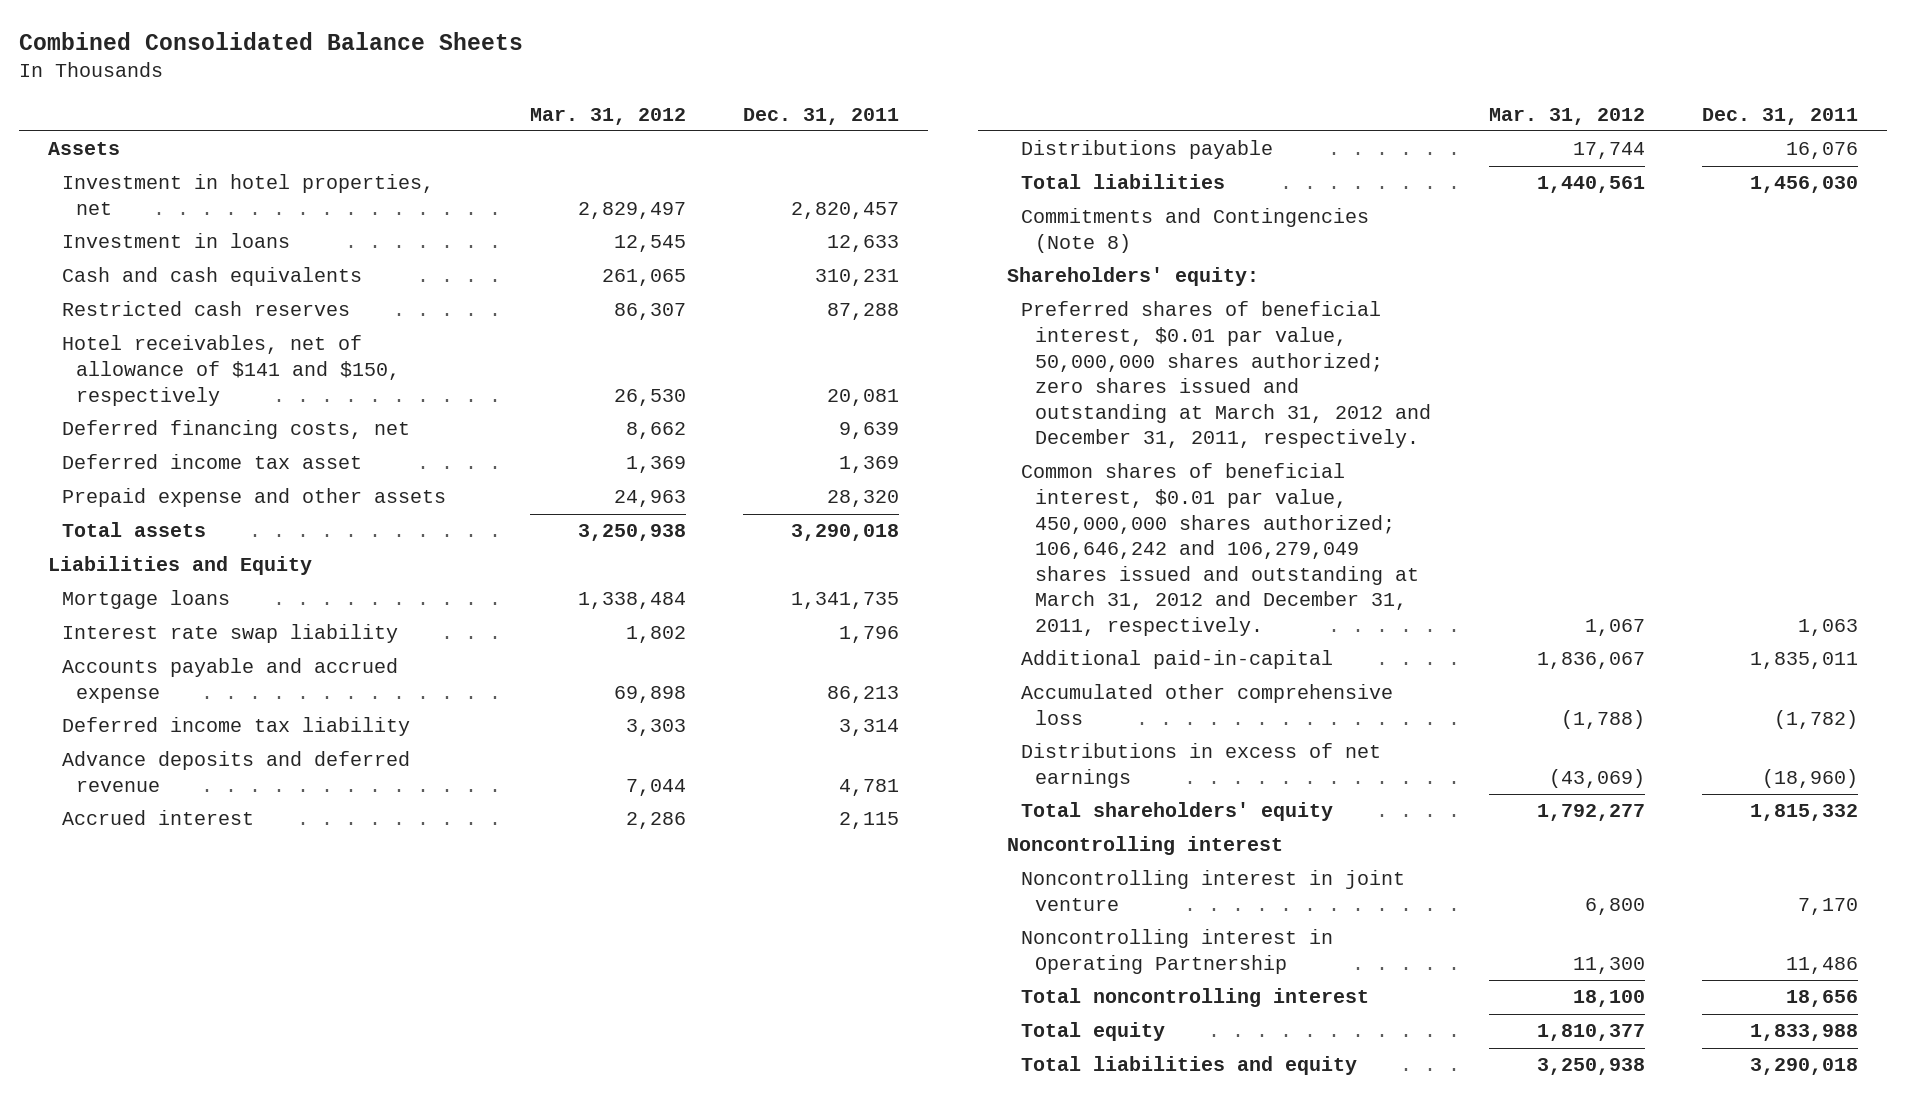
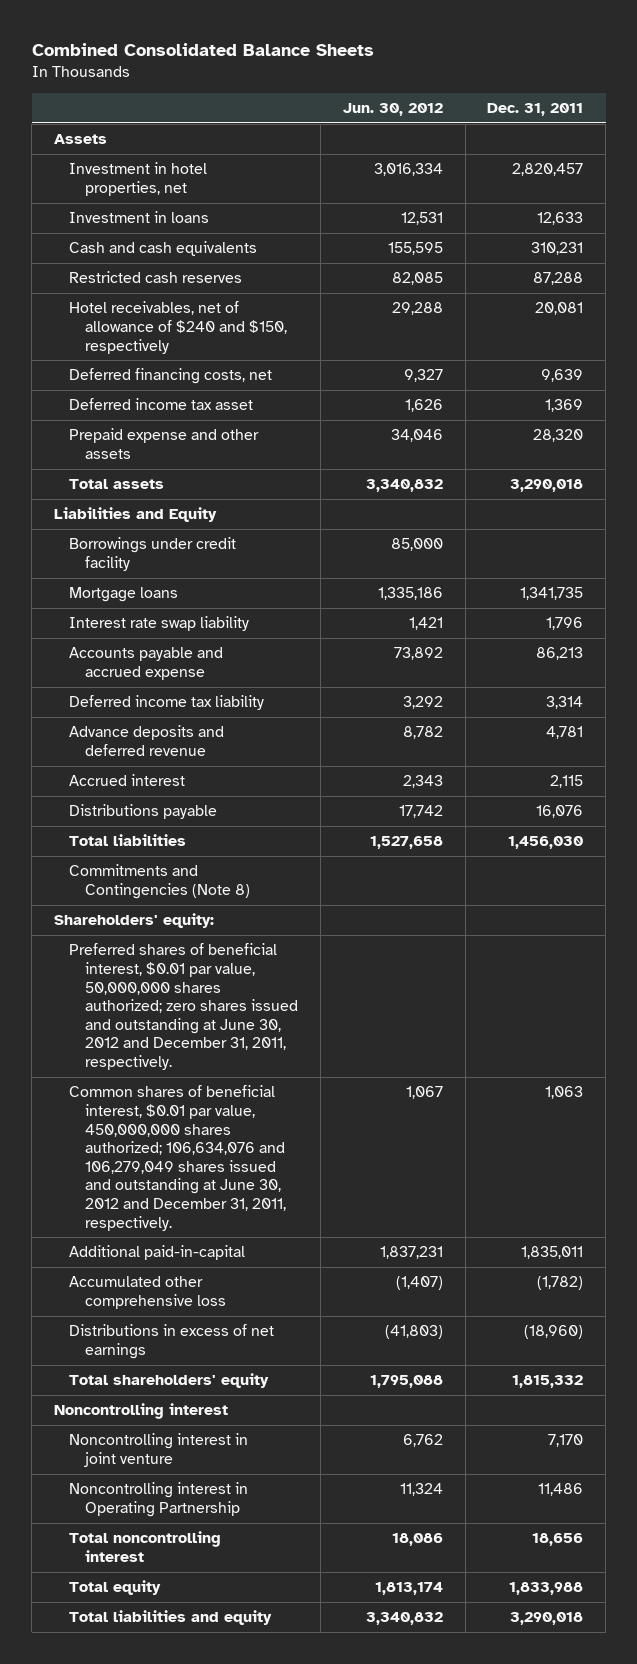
- | Mar. 31, 2012 | Dec. 31, 2011
+ | Jun. 30, 2012 | Dec. 31, 2011
- Hotel receivables, net of allowance of $141 and $150, respectively | 26,530 | 20,081
+ Hotel receivables, net of allowance of $240 and $150, respectively | 29,288 | 20,081
+ Borrowings under credit facility | 85,000 |
- Preferred shares of beneficial interest, $0.01 par value, 50,000,000 shares authorized; zero shares issued and outstanding at March 31, 2012 and December 31, 2011, respectively.
- Common shares of beneficial interest, $0.01 par value, 450,000,000 shares authorized; 106,646,242 and 106,279,049 shares issued and outstanding at March 31, 2012 and December 31, 2011, respectively. | 1,067 | 1,063
+ Preferred shares of beneficial interest, $0.01 par value, 50,000,000 shares authorized; zero shares issued and outstanding at June 30, 2012 and December 31, 2011, respectively.
+ Common shares of beneficial interest, $0.01 par value, 450,000,000 shares authorized; 106,634,076 and 106,279,049 shares issued and outstanding at June 30, 2012 and December 31, 2011, respectively. | 1,067 | 1,063

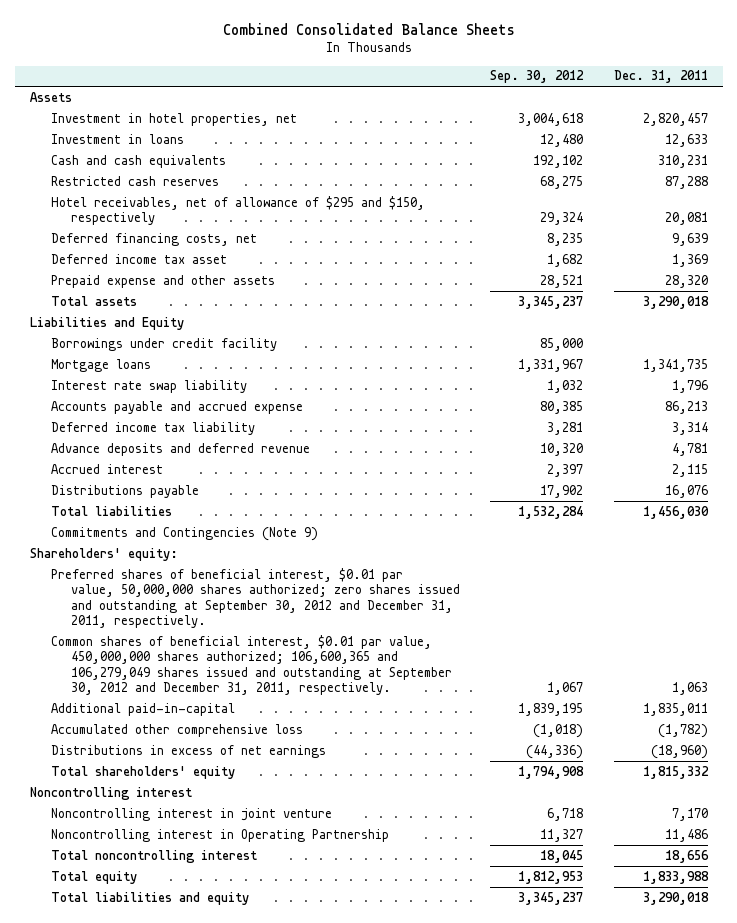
- | Jun. 30, 2012 | Dec. 31, 2011
+ | Sep. 30, 2012 | Dec. 31, 2011
- Hotel receivables, net of allowance of $240 and $150, respectively | 29,288 | 20,081
+ Hotel receivables, net of allowance of $295 and $150, respectively | 29,324 | 20,081
- Commitments and Contingencies (Note 8)
+ Commitments and Contingencies (Note 9)
- Preferred shares of beneficial interest, $0.01 par value, 50,000,000 shares authorized; zero shares issued and outstanding at June 30, 2012 and December 31, 2011, respectively.
- Common shares of beneficial interest, $0.01 par value, 450,000,000 shares authorized; 106,634,076 and 106,279,049 shares issued and outstanding at June 30, 2012 and December 31, 2011, respectively. | 1,067 | 1,063
+ Preferred shares of beneficial interest, $0.01 par value, 50,000,000 shares authorized; zero shares issued and outstanding at September 30, 2012 and December 31, 2011, respectively.
+ Common shares of beneficial interest, $0.01 par value, 450,000,000 shares authorized; 106,600,365 and 106,279,049 shares issued and outstanding at September 30, 2012 and December 31, 2011, respectively. | 1,067 | 1,063

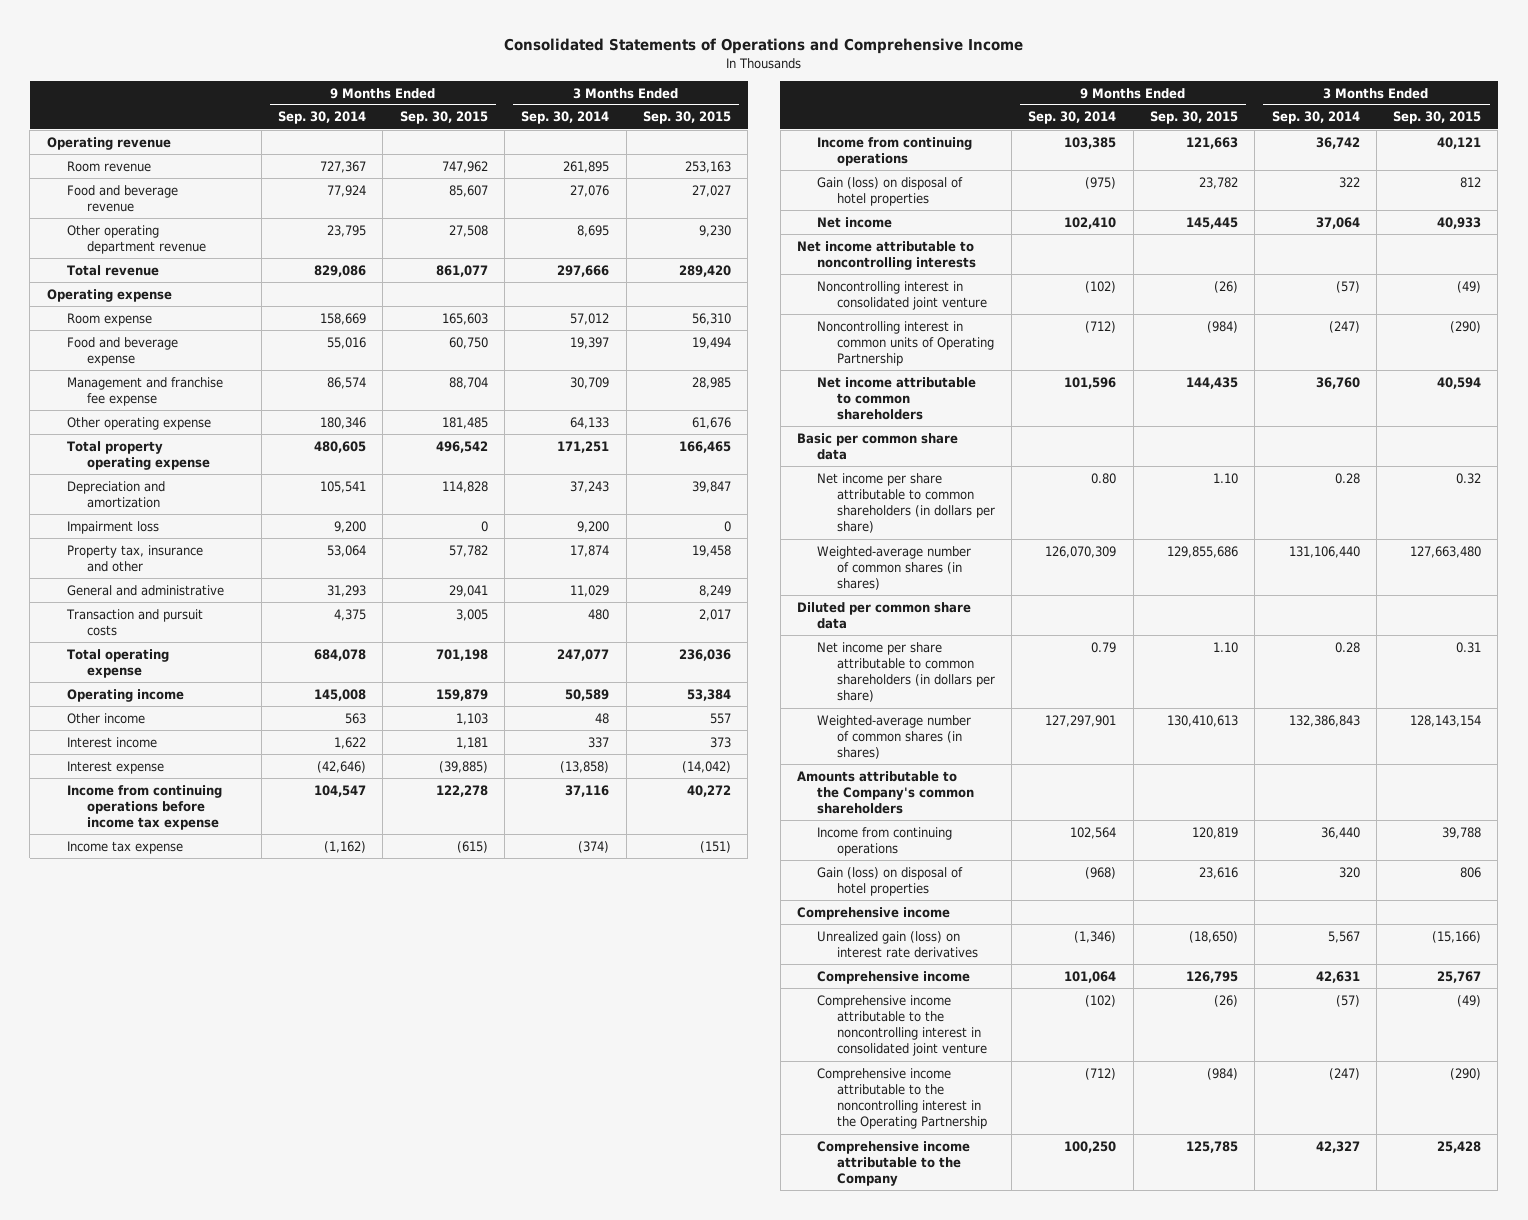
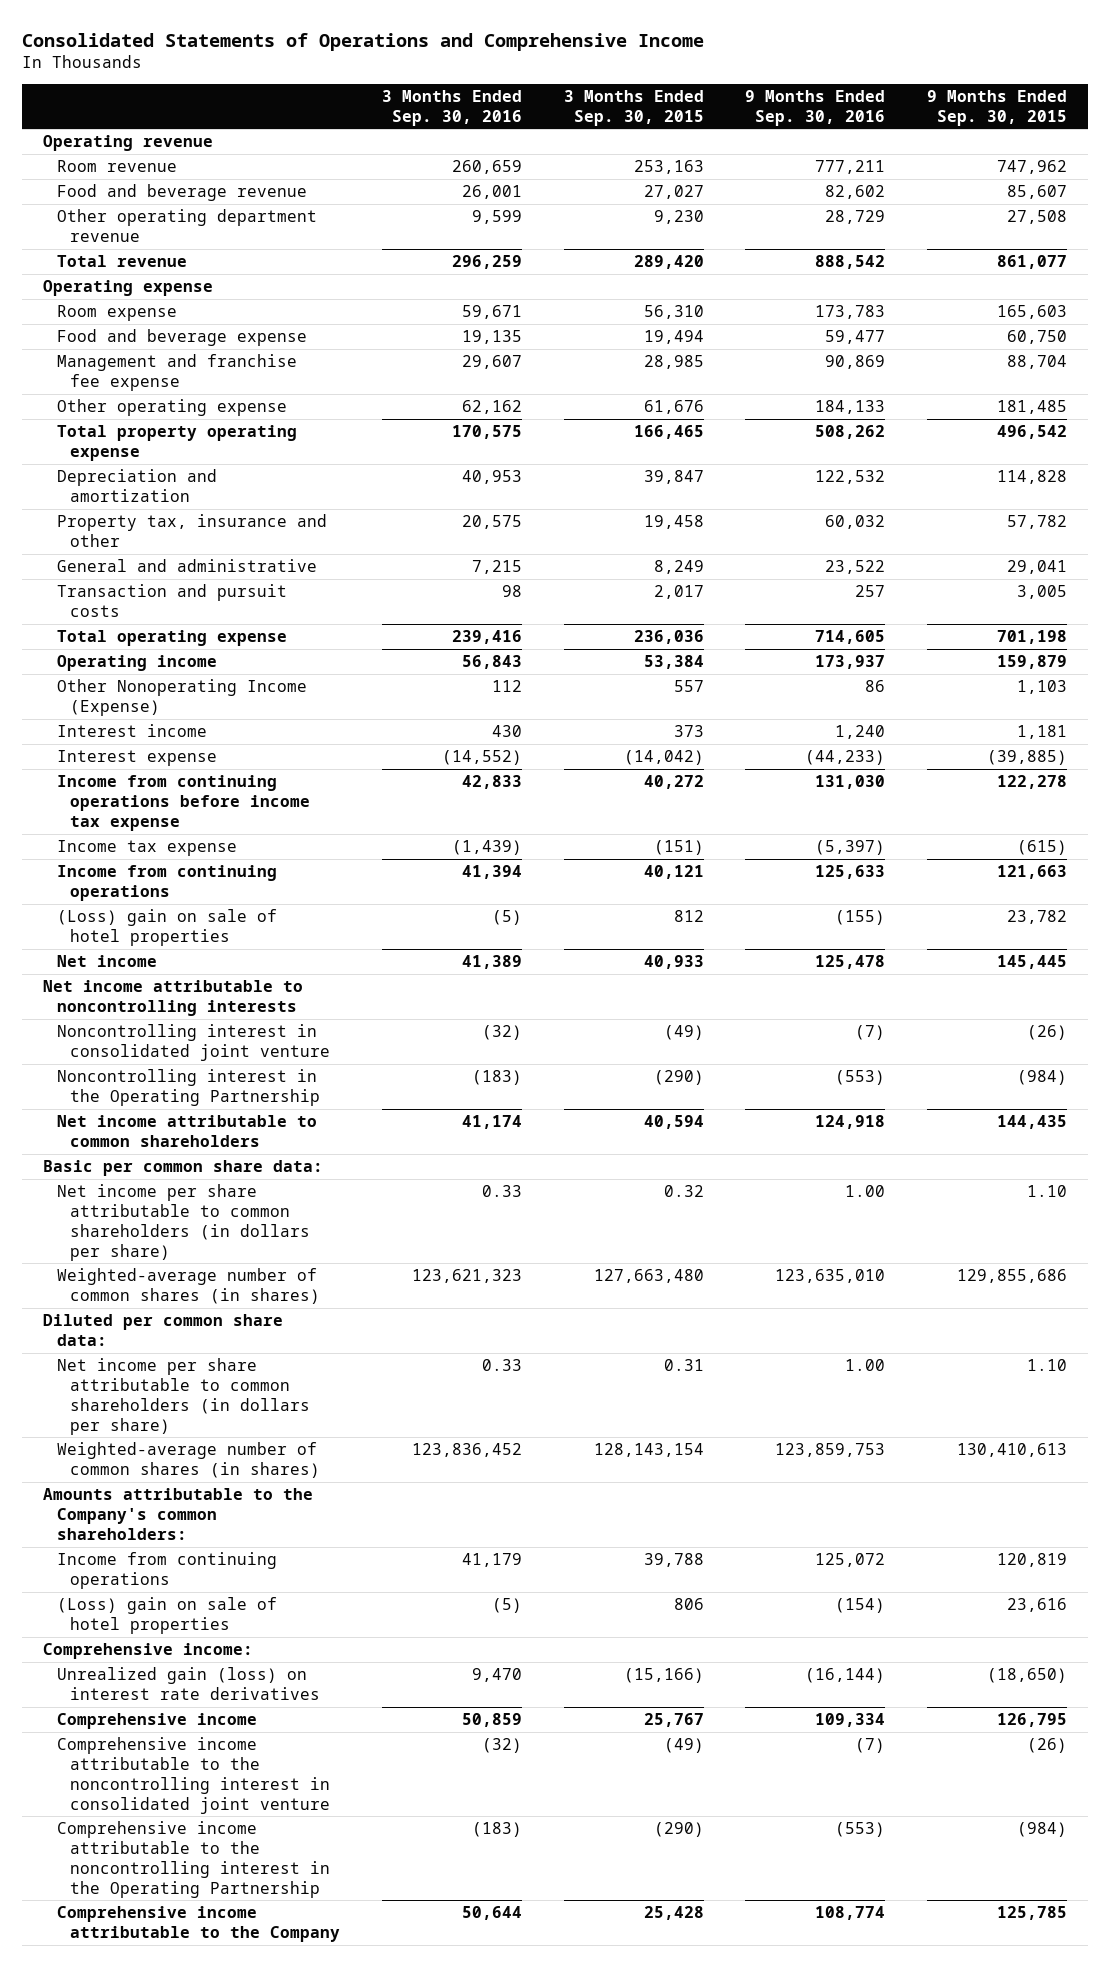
- | 9 Months Ended Sep. 30, 2014 | 9 Months Ended Sep. 30, 2015 | 3 Months Ended Sep. 30, 2014 | 3 Months Ended Sep. 30, 2015
+ | 3 Months Ended Sep. 30, 2016 | 3 Months Ended Sep. 30, 2015 | 9 Months Ended Sep. 30, 2016 | 9 Months Ended Sep. 30, 2015
- Impairment loss | 9,200 | 0 | 9,200 | 0
- Other income | 563 | 1,103 | 48 | 557
+ Other Nonoperating Income (Expense) | 112 | 557 | 86 | 1,103
- Gain (loss) on disposal of hotel properties | (975) | 23,782 | 322 | 812
+ (Loss) gain on sale of hotel properties | (5) | 812 | (155) | 23,782
- Noncontrolling interest in common units of Operating Partnership | (712) | (984) | (247) | (290)
+ Noncontrolling interest in the Operating Partnership | (183) | (290) | (553) | (984)
- Basic per common share data
+ Basic per common share data:
- Diluted per common share data
+ Diluted per common share data:
- Amounts attributable to the Company's common shareholders
+ Amounts attributable to the Company's common shareholders:
- Gain (loss) on disposal of hotel properties | (968) | 23,616 | 320 | 806
- Comprehensive income
+ (Loss) gain on sale of hotel properties | (5) | 806 | (154) | 23,616
+ Comprehensive income:

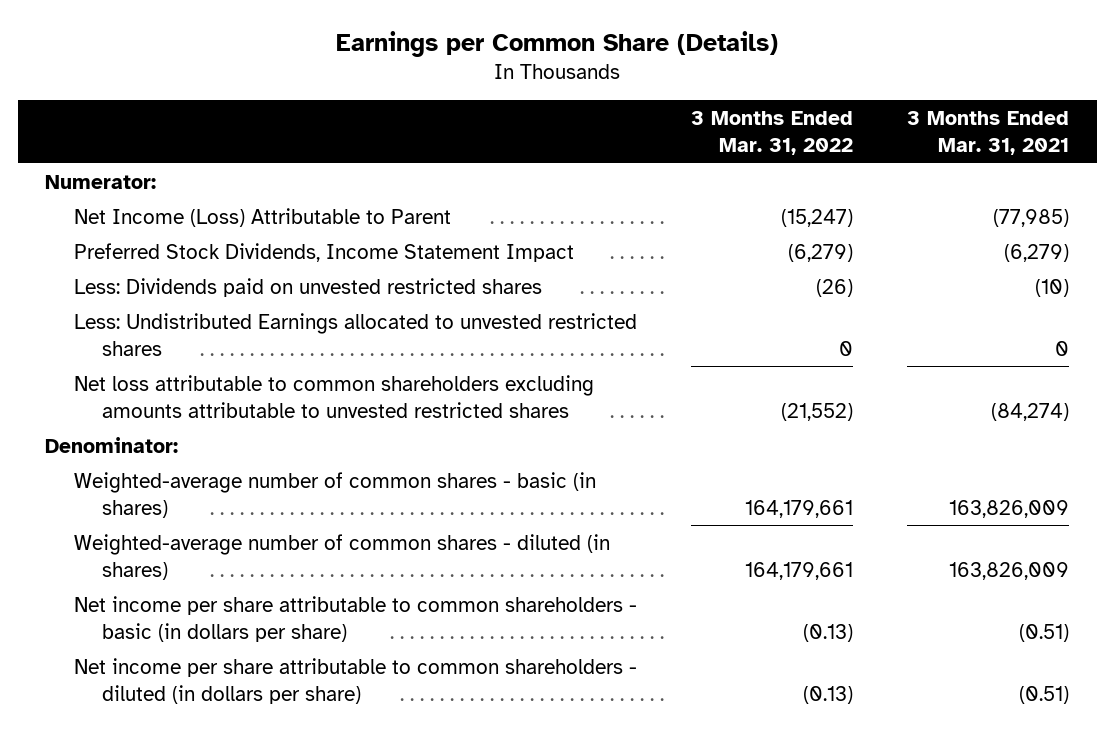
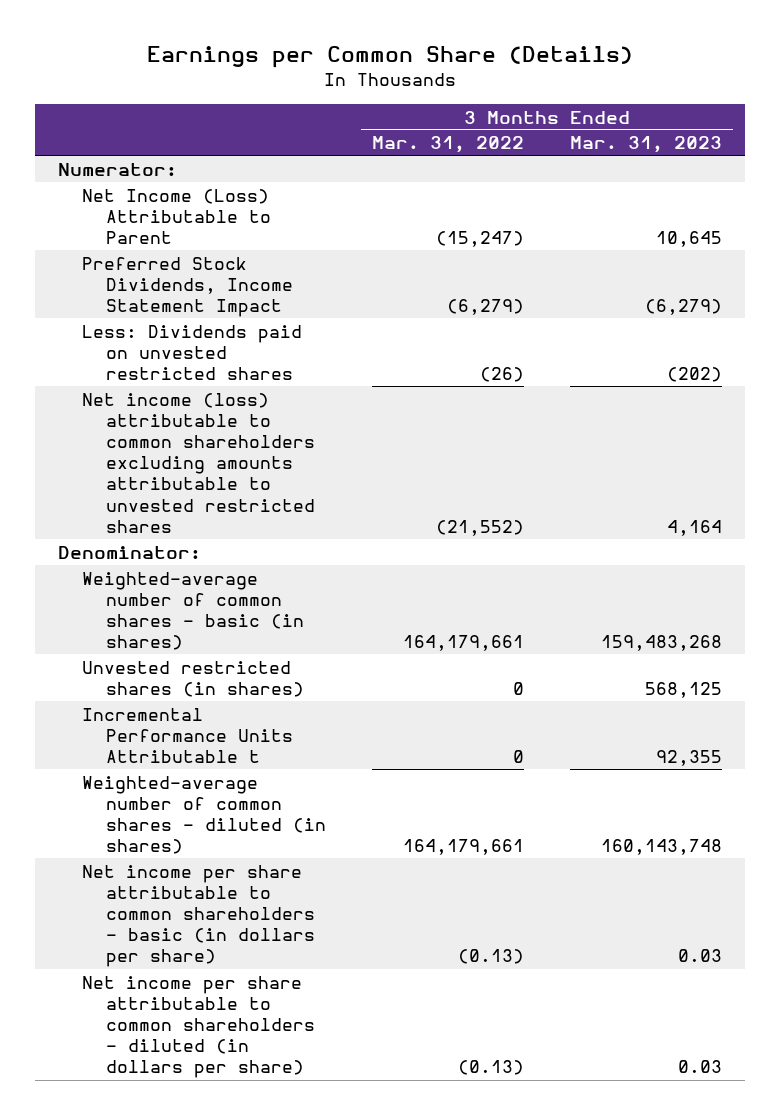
- | 3 Months Ended Mar. 31, 2022 | 3 Months Ended Mar. 31, 2021
+ | 3 Months Ended Mar. 31, 2022 | 3 Months Ended Mar. 31, 2023
- Less: Undistributed Earnings allocated to unvested restricted shares | 0 | 0
- Net loss attributable to common shareholders excluding amounts attributable to unvested restricted shares | (21,552) | (84,274)
+ Net income (loss) attributable to common shareholders excluding amounts attributable to unvested restricted shares | (21,552) | 4,164
+ Unvested restricted shares (in shares) | 0 | 568,125
+ Incremental Performance Units Attributable t | 0 | 92,355

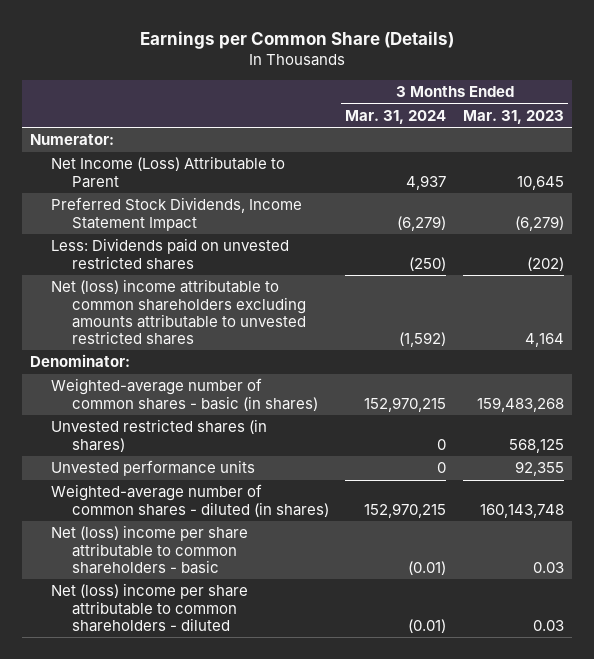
- | 3 Months Ended Mar. 31, 2022 | 3 Months Ended Mar. 31, 2023
+ | 3 Months Ended Mar. 31, 2024 | 3 Months Ended Mar. 31, 2023
- Net income (loss) attributable to common shareholders excluding amounts attributable to unvested restricted shares | (21,552) | 4,164
+ Net (loss) income attributable to common shareholders excluding amounts attributable to unvested restricted shares | (1,592) | 4,164
- Incremental Performance Units Attributable t | 0 | 92,355
+ Unvested performance units | 0 | 92,355
- Net income per share attributable to common shareholders - basic (in dollars per share) | (0.13) | 0.03
- Net income per share attributable to common shareholders - diluted (in dollars per share) | (0.13) | 0.03
+ Net (loss) income per share attributable to common shareholders - basic | (0.01) | 0.03
+ Net (loss) income per share attributable to common shareholders - diluted | (0.01) | 0.03

